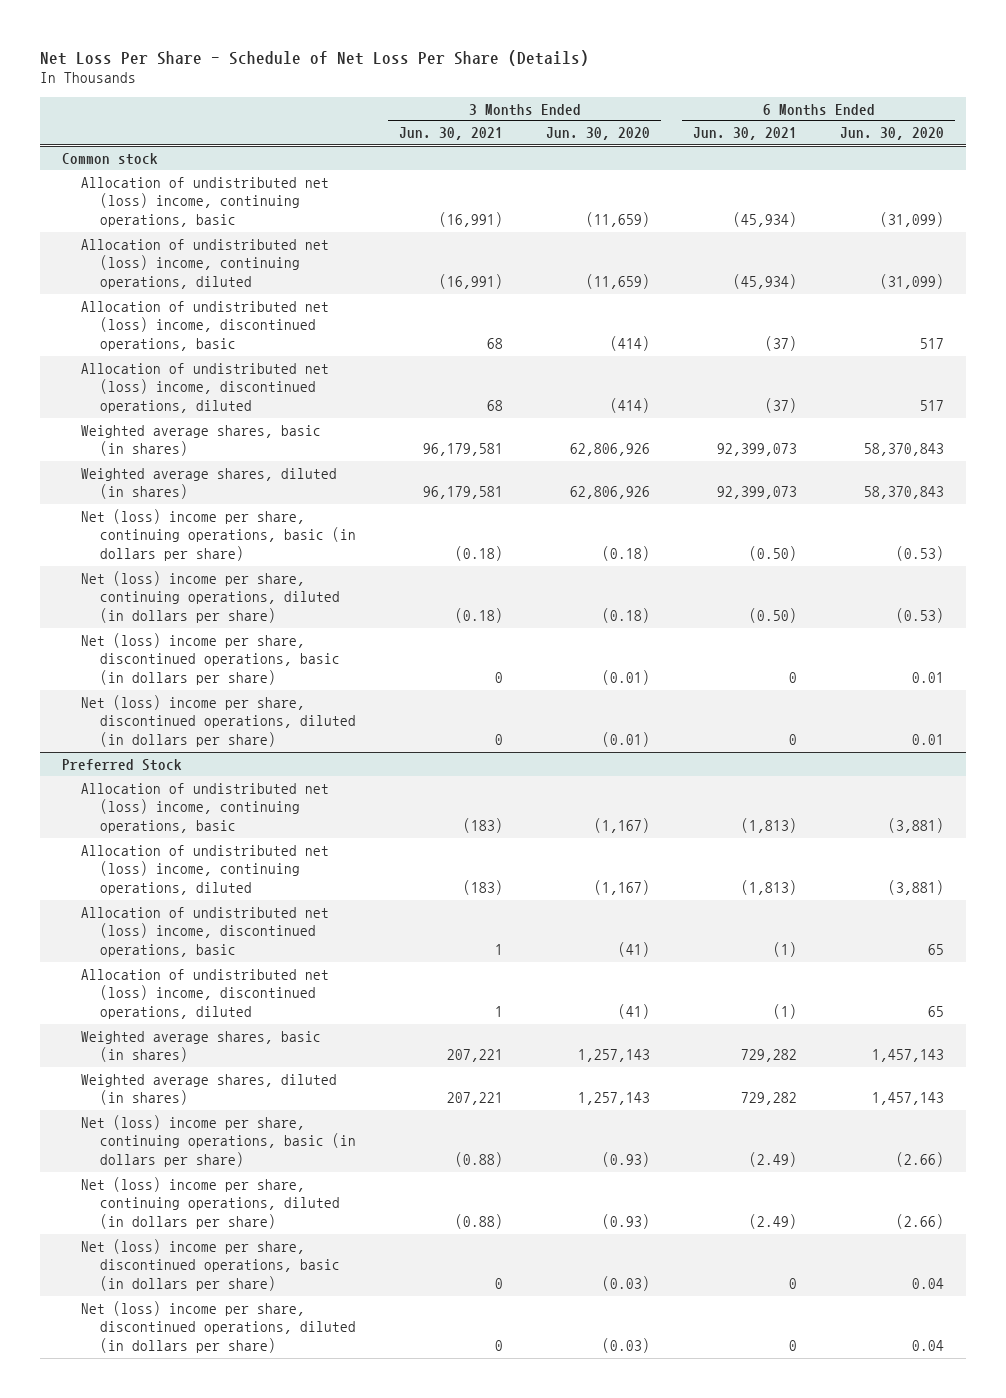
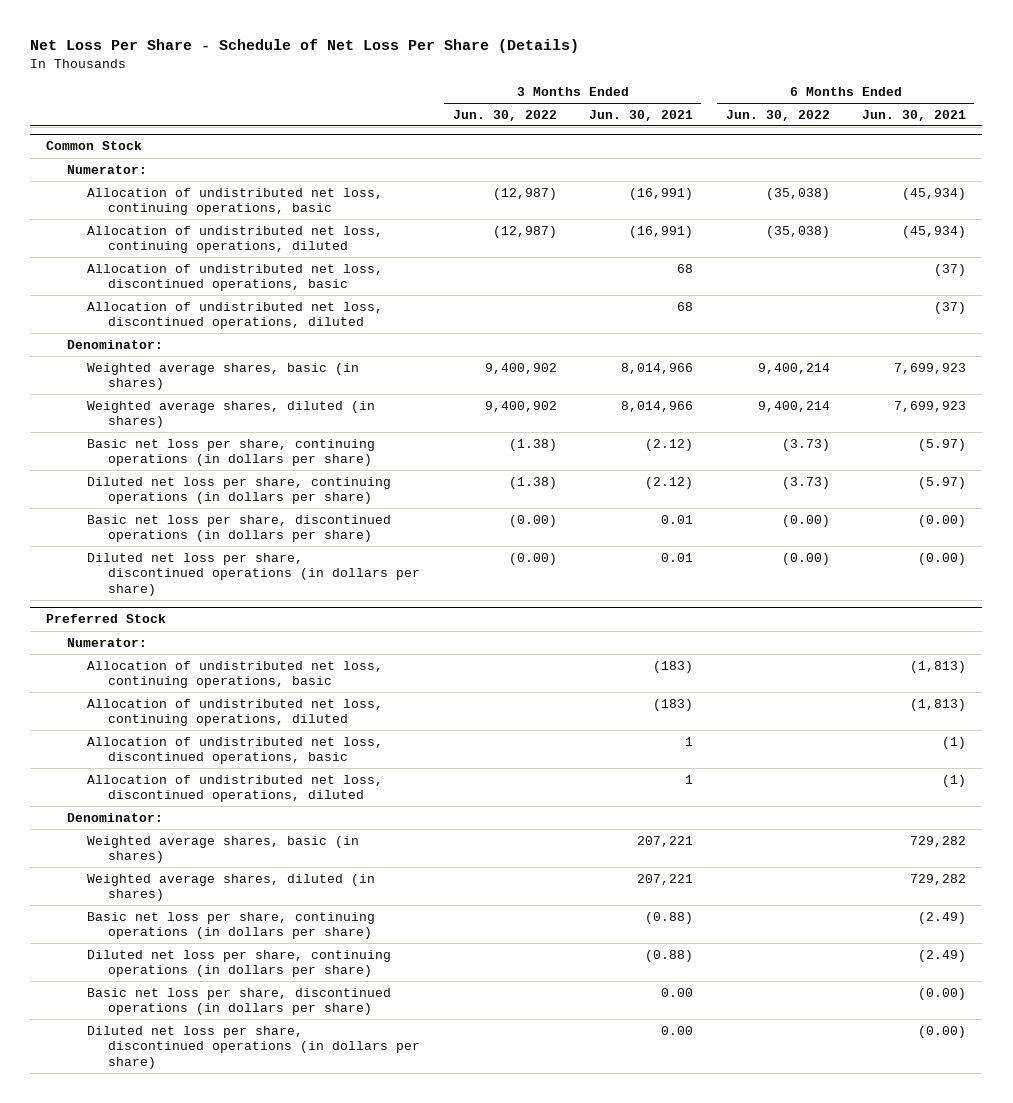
- | 3 Months Ended Jun. 30, 2021 | 3 Months Ended Jun. 30, 2020 | 6 Months Ended Jun. 30, 2021 | 6 Months Ended Jun. 30, 2020
+ | 3 Months Ended Jun. 30, 2022 | 3 Months Ended Jun. 30, 2021 | 6 Months Ended Jun. 30, 2022 | 6 Months Ended Jun. 30, 2021
- Common stock
- Allocation of undistributed net (loss) income, continuing operations, basic | (16,991) | (11,659) | (45,934) | (31,099)
- Allocation of undistributed net (loss) income, continuing operations, diluted | (16,991) | (11,659) | (45,934) | (31,099)
- Allocation of undistributed net (loss) income, discontinued operations, basic | 68 | (414) | (37) | 517
- Allocation of undistributed net (loss) income, discontinued operations, diluted | 68 | (414) | (37) | 517
- Weighted average shares, basic (in shares) | 96,179,581 | 62,806,926 | 92,399,073 | 58,370,843
- Weighted average shares, diluted (in shares) | 96,179,581 | 62,806,926 | 92,399,073 | 58,370,843
- Net (loss) income per share, continuing operations, basic (in dollars per share) | (0.18) | (0.18) | (0.50) | (0.53)
- Net (loss) income per share, continuing operations, diluted (in dollars per share) | (0.18) | (0.18) | (0.50) | (0.53)
- Net (loss) income per share, discontinued operations, basic (in dollars per share) | 0 | (0.01) | 0 | 0.01
- Net (loss) income per share, discontinued operations, diluted (in dollars per share) | 0 | (0.01) | 0 | 0.01
+ Common Stock
+ Numerator:
+ Allocation of undistributed net loss, continuing operations, basic | (12,987) | (16,991) | (35,038) | (45,934)
+ Allocation of undistributed net loss, continuing operations, diluted | (12,987) | (16,991) | (35,038) | (45,934)
+ Allocation of undistributed net loss, discontinued operations, basic | | 68 | | (37)
+ Allocation of undistributed net loss, discontinued operations, diluted | | 68 | | (37)
+ Denominator:
+ Weighted average shares, basic (in shares) | 9,400,902 | 8,014,966 | 9,400,214 | 7,699,923
+ Weighted average shares, diluted (in shares) | 9,400,902 | 8,014,966 | 9,400,214 | 7,699,923
+ Basic net loss per share, continuing operations (in dollars per share) | (1.38) | (2.12) | (3.73) | (5.97)
+ Diluted net loss per share, continuing operations (in dollars per share) | (1.38) | (2.12) | (3.73) | (5.97)
+ Basic net loss per share, discontinued operations (in dollars per share) | (0.00) | 0.01 | (0.00) | (0.00)
+ Diluted net loss per share, discontinued operations (in dollars per share) | (0.00) | 0.01 | (0.00) | (0.00)
@ Preferred Stock
- Allocation of undistributed net (loss) income, continuing operations, basic | (183) | (1,167) | (1,813) | (3,881)
- Allocation of undistributed net (loss) income, continuing operations, diluted | (183) | (1,167) | (1,813) | (3,881)
- Allocation of undistributed net (loss) income, discontinued operations, basic | 1 | (41) | (1) | 65
- Allocation of undistributed net (loss) income, discontinued operations, diluted | 1 | (41) | (1) | 65
+ Numerator:
+ Allocation of undistributed net loss, continuing operations, basic | | (183) | | (1,813)
+ Allocation of undistributed net loss, continuing operations, diluted | | (183) | | (1,813)
+ Allocation of undistributed net loss, discontinued operations, basic | | 1 | | (1)
+ Allocation of undistributed net loss, discontinued operations, diluted | | 1 | | (1)
+ Denominator:
- Net (loss) income per share, continuing operations, basic (in dollars per share) | (0.88) | (0.93) | (2.49) | (2.66)
- Net (loss) income per share, continuing operations, diluted (in dollars per share) | (0.88) | (0.93) | (2.49) | (2.66)
- Net (loss) income per share, discontinued operations, basic (in dollars per share) | 0 | (0.03) | 0 | 0.04
- Net (loss) income per share, discontinued operations, diluted (in dollars per share) | 0 | (0.03) | 0 | 0.04
+ Basic net loss per share, continuing operations (in dollars per share) | | (0.88) | | (2.49)
+ Diluted net loss per share, continuing operations (in dollars per share) | | (0.88) | | (2.49)
+ Basic net loss per share, discontinued operations (in dollars per share) | | 0.00 | | (0.00)
+ Diluted net loss per share, discontinued operations (in dollars per share) | | 0.00 | | (0.00)

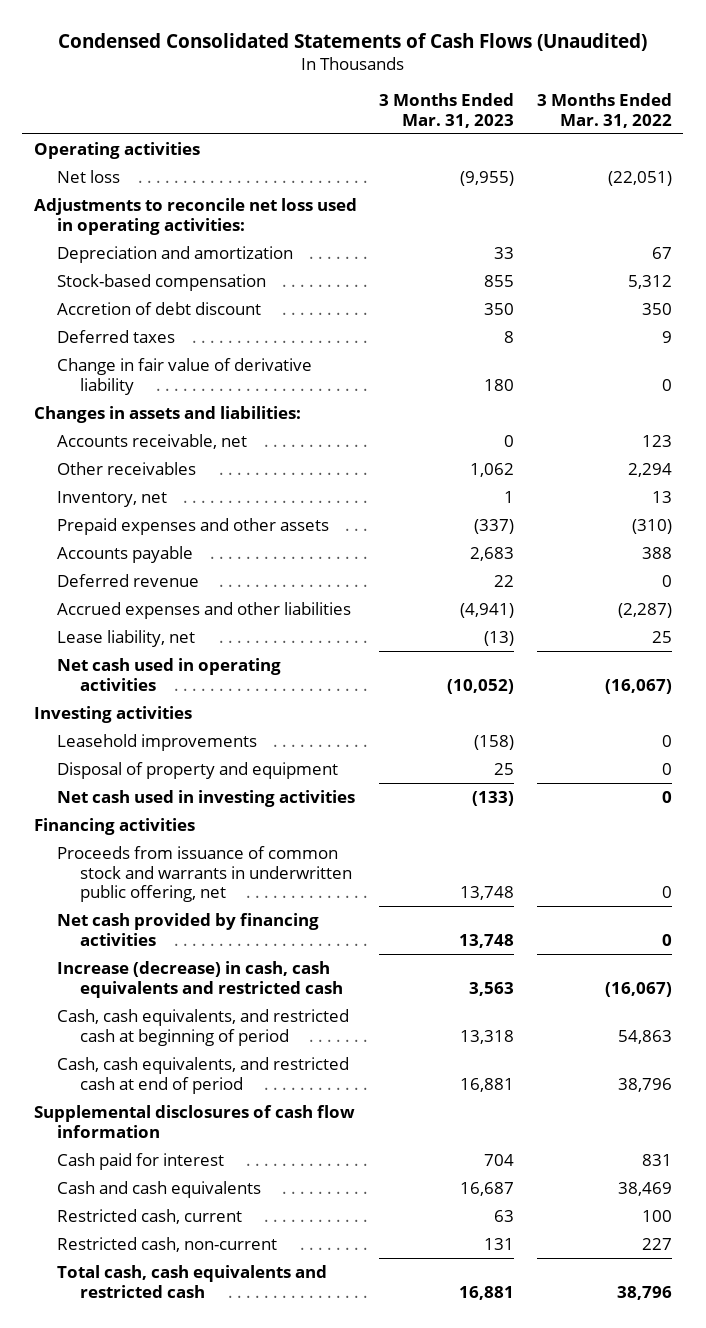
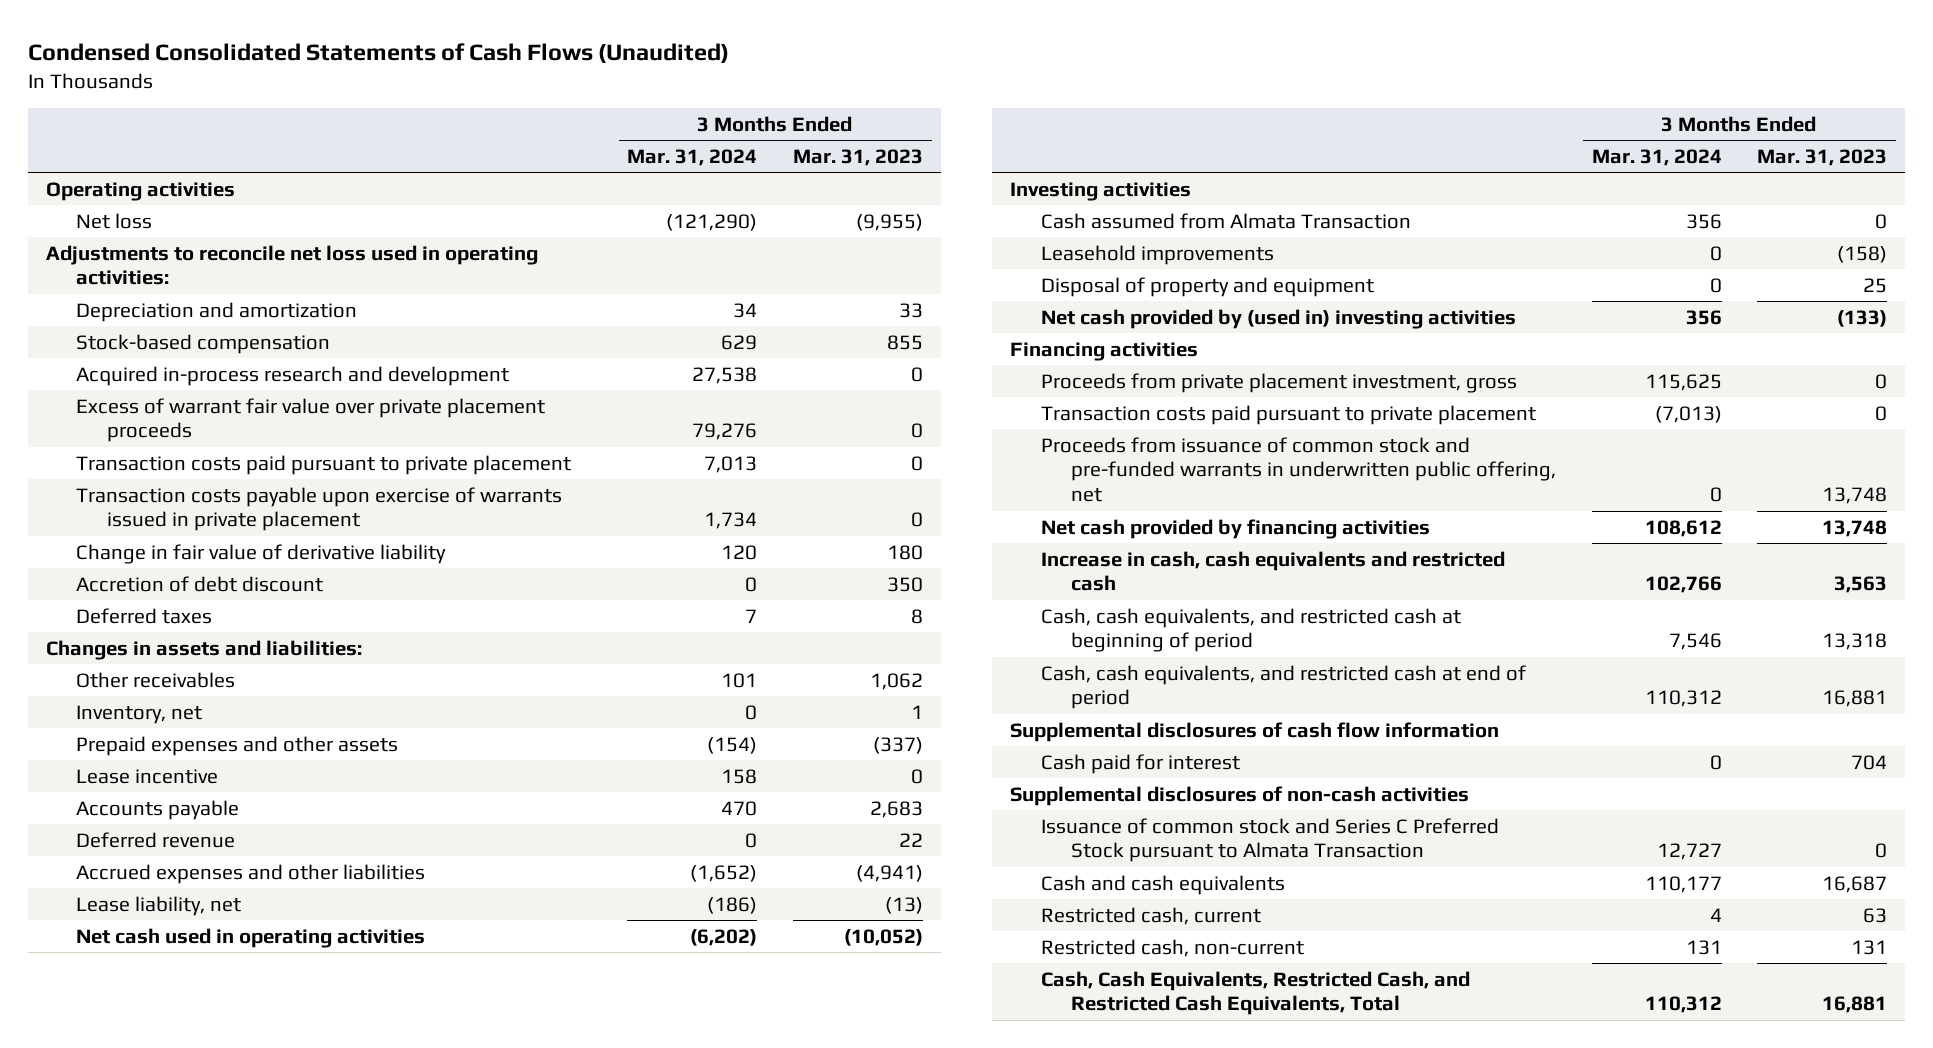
- | 3 Months Ended Mar. 31, 2023 | 3 Months Ended Mar. 31, 2022
+ | 3 Months Ended Mar. 31, 2024 | 3 Months Ended Mar. 31, 2023
+ Acquired in-process research and development | 27,538 | 0
+ Excess of warrant fair value over private placement proceeds | 79,276 | 0
+ Transaction costs paid pursuant to private placement | 7,013 | 0
+ Transaction costs payable upon exercise of warrants issued in private placement | 1,734 | 0
moved up: Change in fair value of derivative liability | 120 | 180
- Accounts receivable, net | 0 | 123
+ Lease incentive | 158 | 0
+ Cash assumed from Almata Transaction | 356 | 0
- Net cash used in investing activities | (133) | 0
+ Net cash provided by (used in) investing activities | 356 | (133)
- Proceeds from issuance of common stock and warrants in underwritten public offering, net | 13,748 | 0
+ Proceeds from private placement investment, gross | 115,625 | 0
+ Transaction costs paid pursuant to private placement | (7,013) | 0
+ Proceeds from issuance of common stock and pre-funded warrants in underwritten public offering, net | 0 | 13,748
- Increase (decrease) in cash, cash equivalents and restricted cash | 3,563 | (16,067)
+ Increase in cash, cash equivalents and restricted cash | 102,766 | 3,563
+ Supplemental disclosures of non-cash activities
+ Issuance of common stock and Series C Preferred Stock pursuant to Almata Transaction | 12,727 | 0
- Total cash, cash equivalents and restricted cash | 16,881 | 38,796
+ Cash, Cash Equivalents, Restricted Cash, and Restricted Cash Equivalents, Total | 110,312 | 16,881

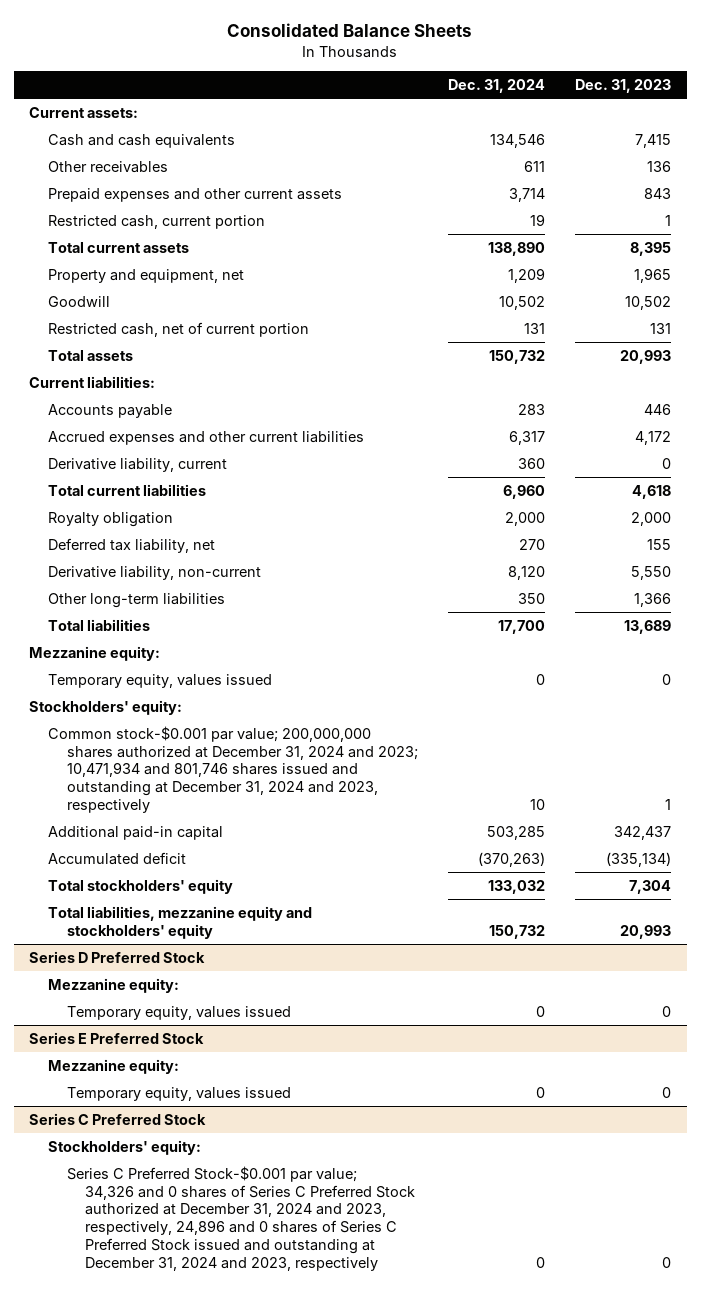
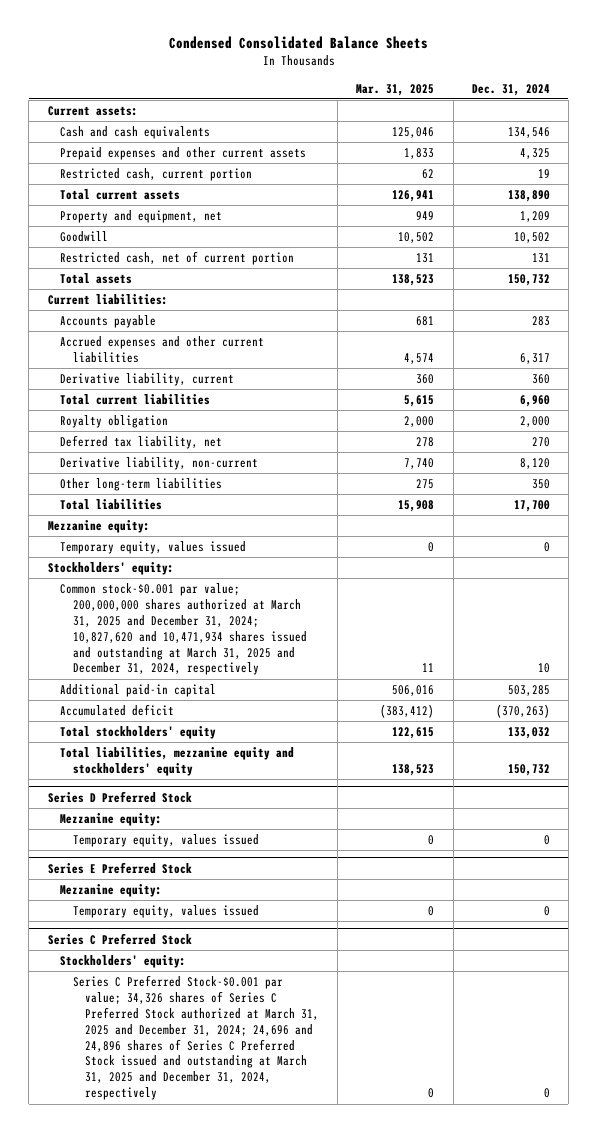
- Consolidated Balance Sheets
+ Condensed Consolidated Balance Sheets
- | Dec. 31, 2024 | Dec. 31, 2023
+ | Mar. 31, 2025 | Dec. 31, 2024
- Other receivables | 611 | 136
- Prepaid expenses and other current assets | 3,714 | 843
+ Prepaid expenses and other current assets | 1,833 | 4,325
- Common stock-$0.001 par value; 200,000,000 shares authorized at December 31, 2024 and 2023; 10,471,934 and 801,746 shares issued and outstanding at December 31, 2024 and 2023, respectively | 10 | 1
+ Common stock-$0.001 par value; 200,000,000 shares authorized at March 31, 2025 and December 31, 2024; 10,827,620 and 10,471,934 shares issued and outstanding at March 31, 2025 and December 31, 2024, respectively | 11 | 10
@ Series C Preferred Stock
- Series C Preferred Stock-$0.001 par value; 34,326 and 0 shares of Series C Preferred Stock authorized at December 31, 2024 and 2023, respectively, 24,896 and 0 shares of Series C Preferred Stock issued and outstanding at December 31, 2024 and 2023, respectively | 0 | 0
+ Series C Preferred Stock-$0.001 par value; 34,326 shares of Series C Preferred Stock authorized at March 31, 2025 and December 31, 2024; 24,696 and 24,896 shares of Series C Preferred Stock issued and outstanding at March 31, 2025 and December 31, 2024, respectively | 0 | 0

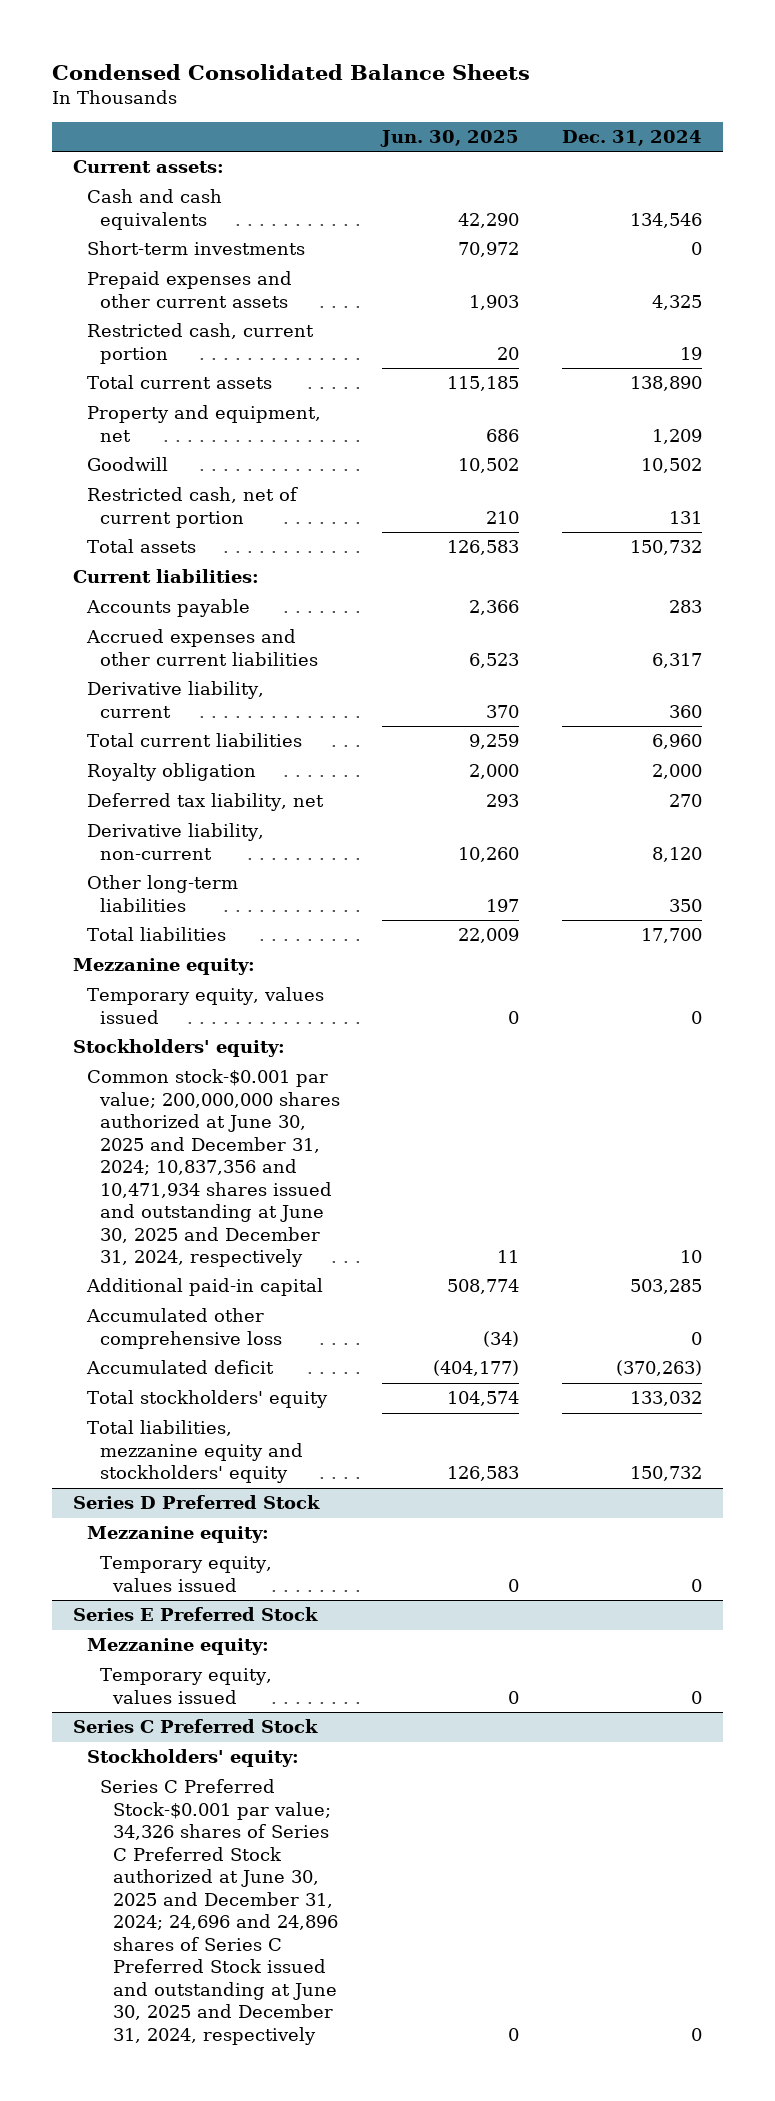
- | Mar. 31, 2025 | Dec. 31, 2024
+ | Jun. 30, 2025 | Dec. 31, 2024
+ Short-term investments | 70,972 | 0
- Common stock-$0.001 par value; 200,000,000 shares authorized at March 31, 2025 and December 31, 2024; 10,827,620 and 10,471,934 shares issued and outstanding at March 31, 2025 and December 31, 2024, respectively | 11 | 10
+ Common stock-$0.001 par value; 200,000,000 shares authorized at June 30, 2025 and December 31, 2024; 10,837,356 and 10,471,934 shares issued and outstanding at June 30, 2025 and December 31, 2024, respectively | 11 | 10
+ Accumulated other comprehensive loss | (34) | 0
@ Series C Preferred Stock
- Series C Preferred Stock-$0.001 par value; 34,326 shares of Series C Preferred Stock authorized at March 31, 2025 and December 31, 2024; 24,696 and 24,896 shares of Series C Preferred Stock issued and outstanding at March 31, 2025 and December 31, 2024, respectively | 0 | 0
+ Series C Preferred Stock-$0.001 par value; 34,326 shares of Series C Preferred Stock authorized at June 30, 2025 and December 31, 2024; 24,696 and 24,896 shares of Series C Preferred Stock issued and outstanding at June 30, 2025 and December 31, 2024, respectively | 0 | 0

